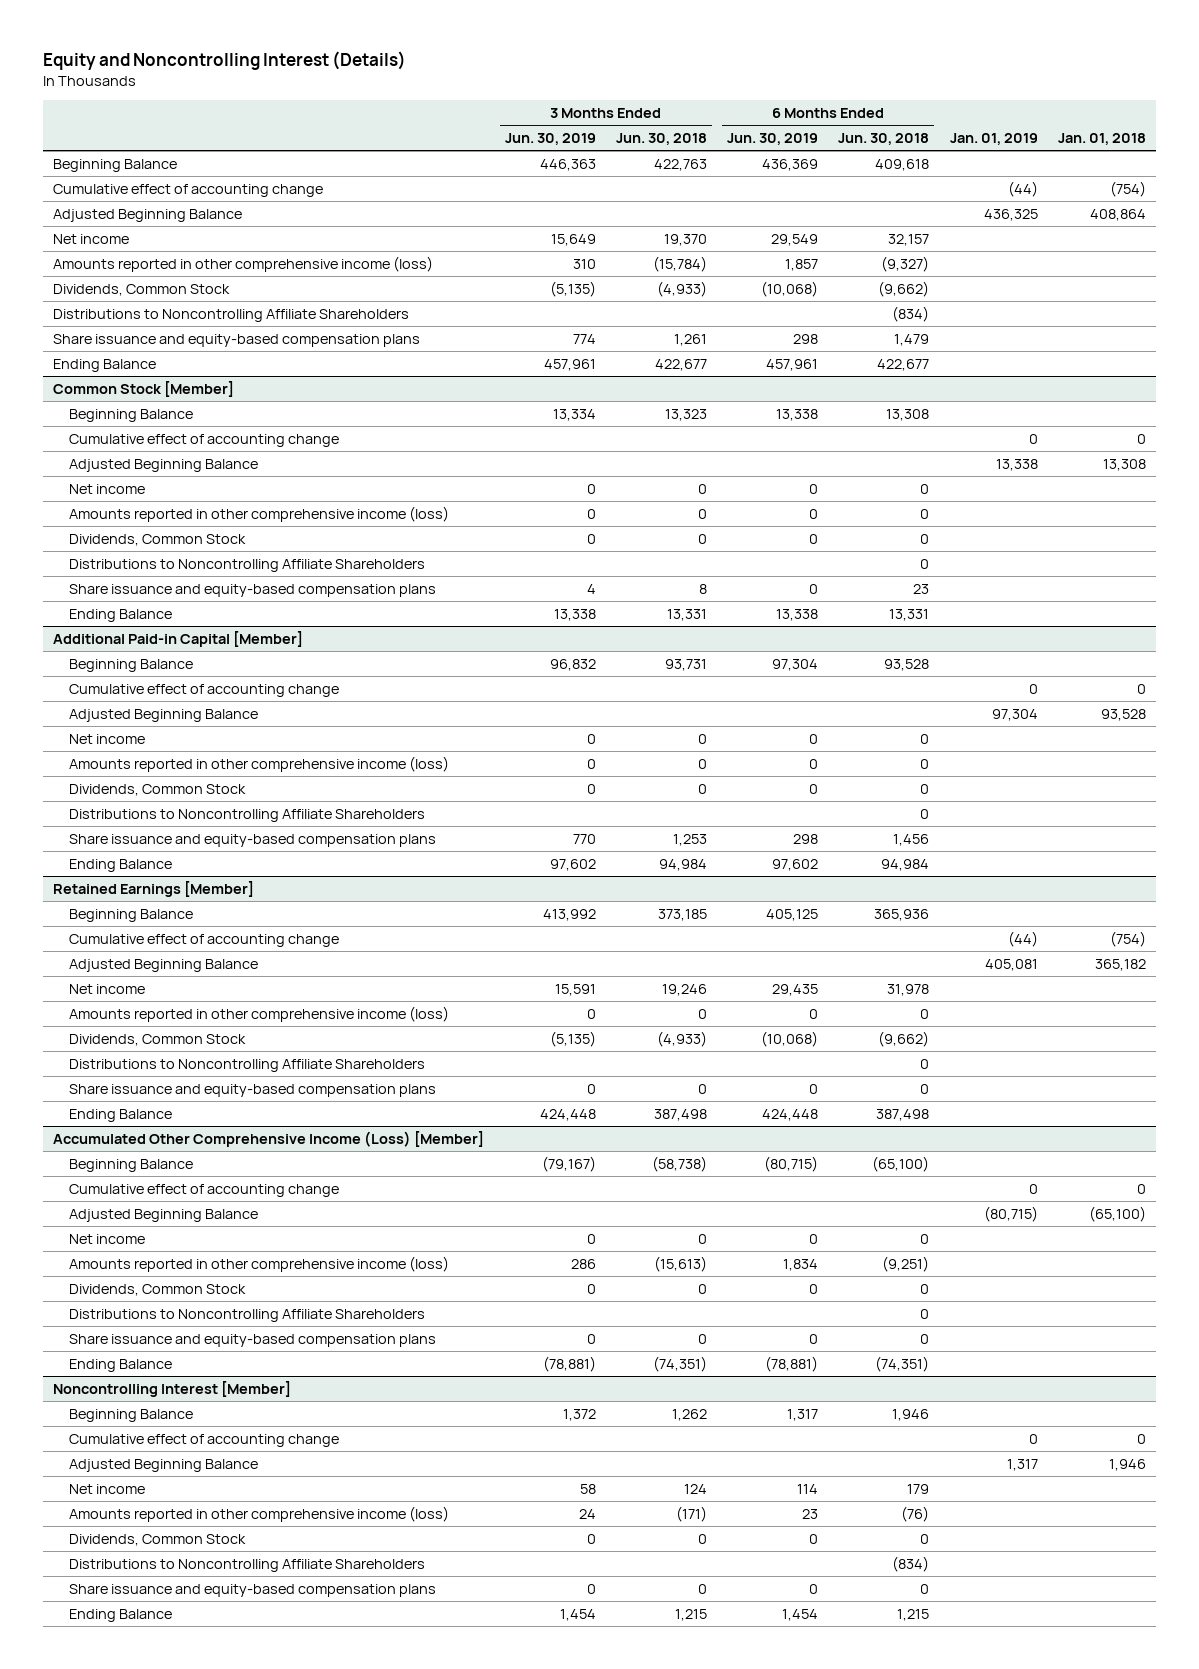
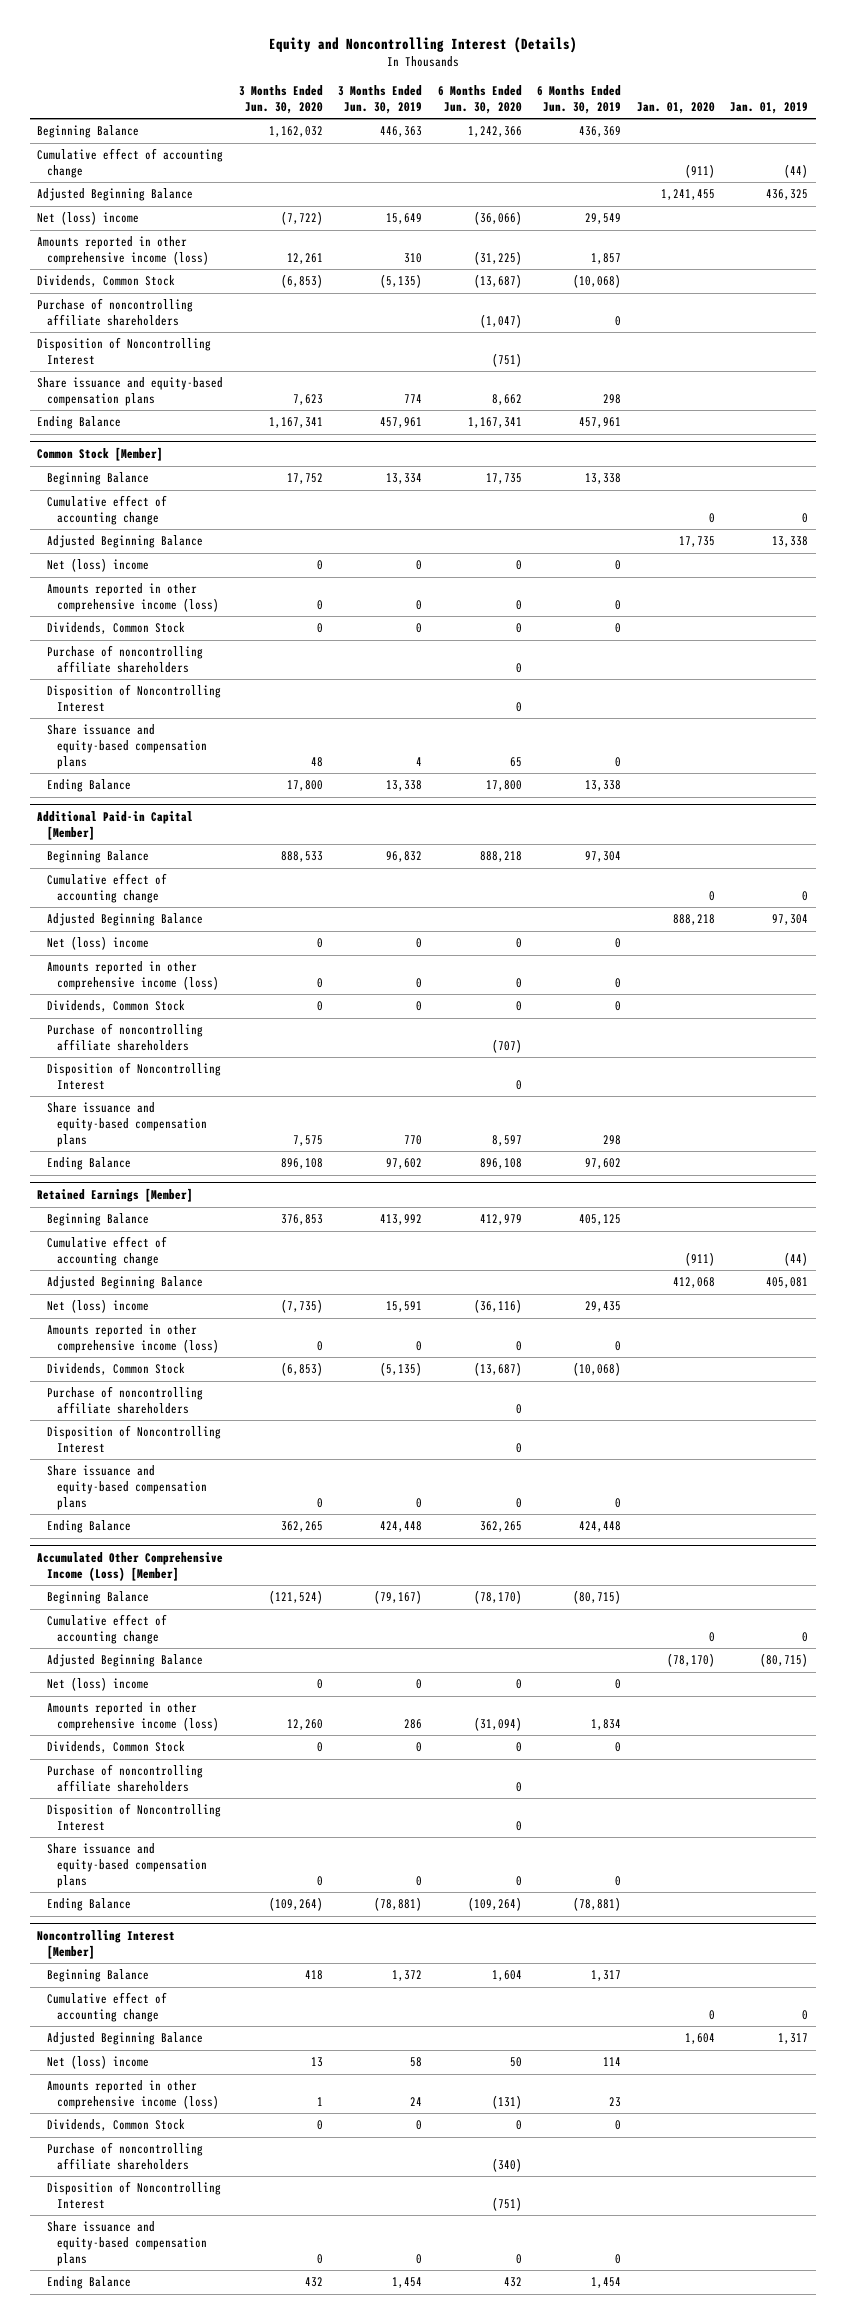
- | 3 Months Ended Jun. 30, 2019 | 3 Months Ended Jun. 30, 2018 | 6 Months Ended Jun. 30, 2019 | 6 Months Ended Jun. 30, 2018 | Jan. 01, 2019 | Jan. 01, 2018
+ | 3 Months Ended Jun. 30, 2020 | 3 Months Ended Jun. 30, 2019 | 6 Months Ended Jun. 30, 2020 | 6 Months Ended Jun. 30, 2019 | Jan. 01, 2020 | Jan. 01, 2019
- Net income | 15,649 | 19,370 | 29,549 | 32,157 | |
+ Net (loss) income | (7,722) | 15,649 | (36,066) | 29,549 | |
- Distributions to Noncontrolling Affiliate Shareholders | | | | (834) | |
+ Purchase of noncontrolling affiliate shareholders | | | (1,047) | 0 | |
+ Disposition of Noncontrolling Interest | | | (751) | | |
@ Common Stock [Member]
- Net income | 0 | 0 | 0 | 0 | |
+ Net (loss) income | 0 | 0 | 0 | 0 | |
- Distributions to Noncontrolling Affiliate Shareholders | | | | 0 | |
+ Purchase of noncontrolling affiliate shareholders | | | 0 | | |
+ Disposition of Noncontrolling Interest | | | 0 | | |
@ Additional Paid-in Capital [Member]
- Net income | 0 | 0 | 0 | 0 | |
+ Net (loss) income | 0 | 0 | 0 | 0 | |
- Distributions to Noncontrolling Affiliate Shareholders | | | | 0 | |
+ Purchase of noncontrolling affiliate shareholders | | | (707) | | |
+ Disposition of Noncontrolling Interest | | | 0 | | |
@ Retained Earnings [Member]
- Net income | 15,591 | 19,246 | 29,435 | 31,978 | |
+ Net (loss) income | (7,735) | 15,591 | (36,116) | 29,435 | |
- Distributions to Noncontrolling Affiliate Shareholders | | | | 0 | |
+ Purchase of noncontrolling affiliate shareholders | | | 0 | | |
+ Disposition of Noncontrolling Interest | | | 0 | | |
@ Accumulated Other Comprehensive Income (Loss) [Member]
- Net income | 0 | 0 | 0 | 0 | |
+ Net (loss) income | 0 | 0 | 0 | 0 | |
- Distributions to Noncontrolling Affiliate Shareholders | | | | 0 | |
+ Purchase of noncontrolling affiliate shareholders | | | 0 | | |
+ Disposition of Noncontrolling Interest | | | 0 | | |
@ Noncontrolling Interest [Member]
- Net income | 58 | 124 | 114 | 179 | |
+ Net (loss) income | 13 | 58 | 50 | 114 | |
- Distributions to Noncontrolling Affiliate Shareholders | | | | (834) | |
+ Purchase of noncontrolling affiliate shareholders | | | (340) | | |
+ Disposition of Noncontrolling Interest | | | (751) | | |

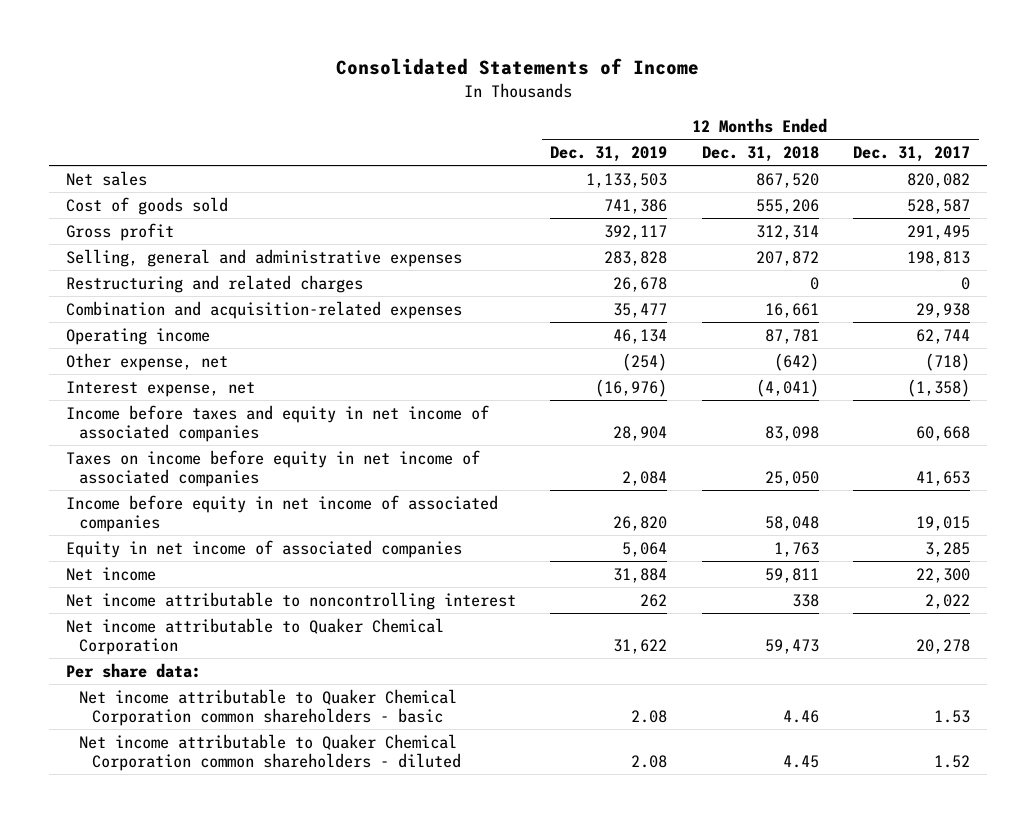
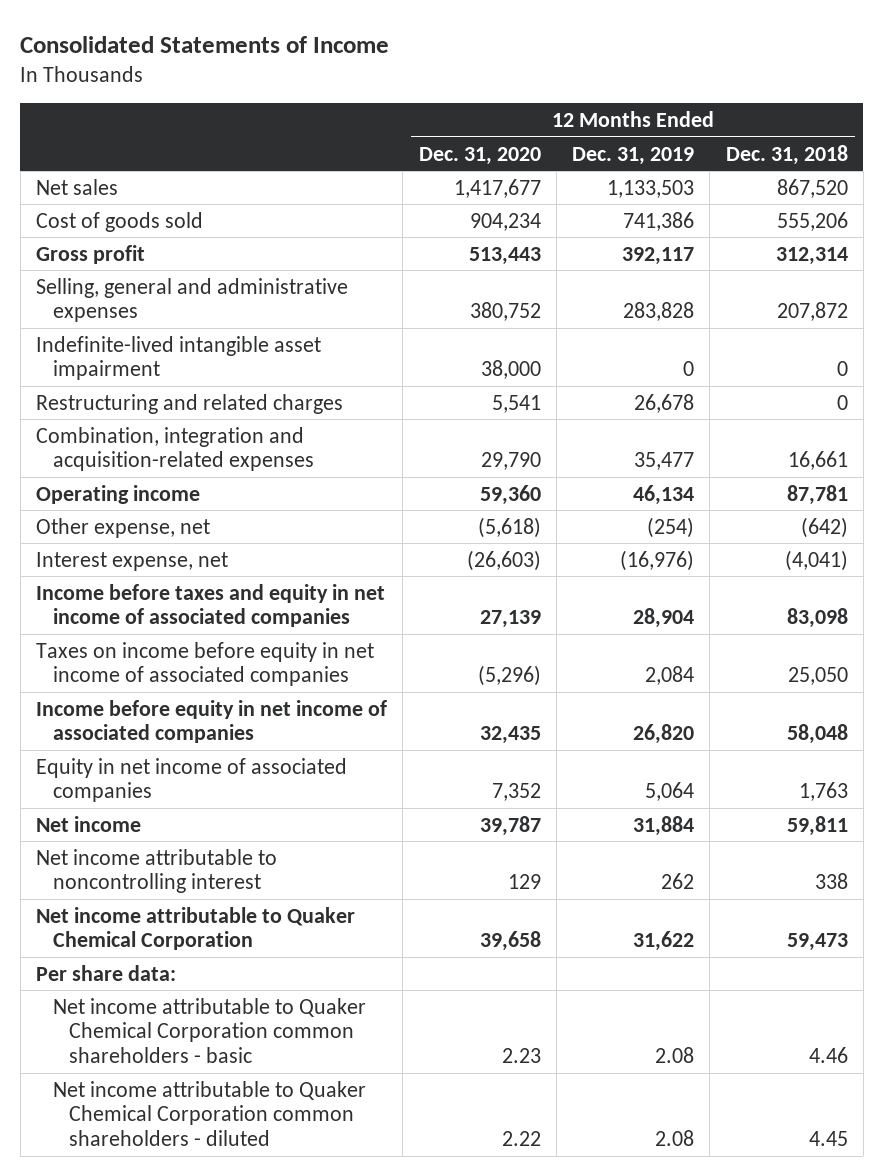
- | 12 Months Ended Dec. 31, 2019 | 12 Months Ended Dec. 31, 2018 | 12 Months Ended Dec. 31, 2017
+ | 12 Months Ended Dec. 31, 2020 | 12 Months Ended Dec. 31, 2019 | 12 Months Ended Dec. 31, 2018
+ Indefinite-lived intangible asset impairment | 38,000 | 0 | 0
- Combination and acquisition-related expenses | 35,477 | 16,661 | 29,938
+ Combination, integration and acquisition-related expenses | 29,790 | 35,477 | 16,661

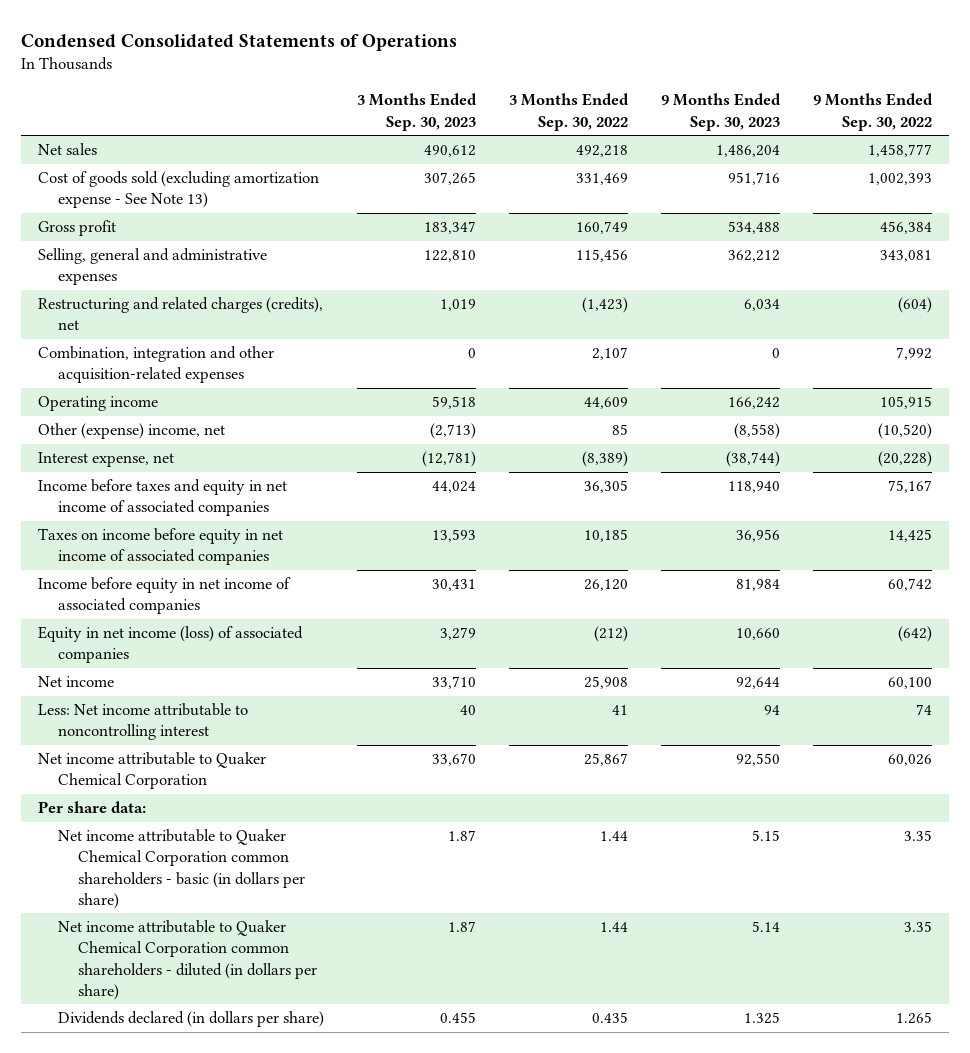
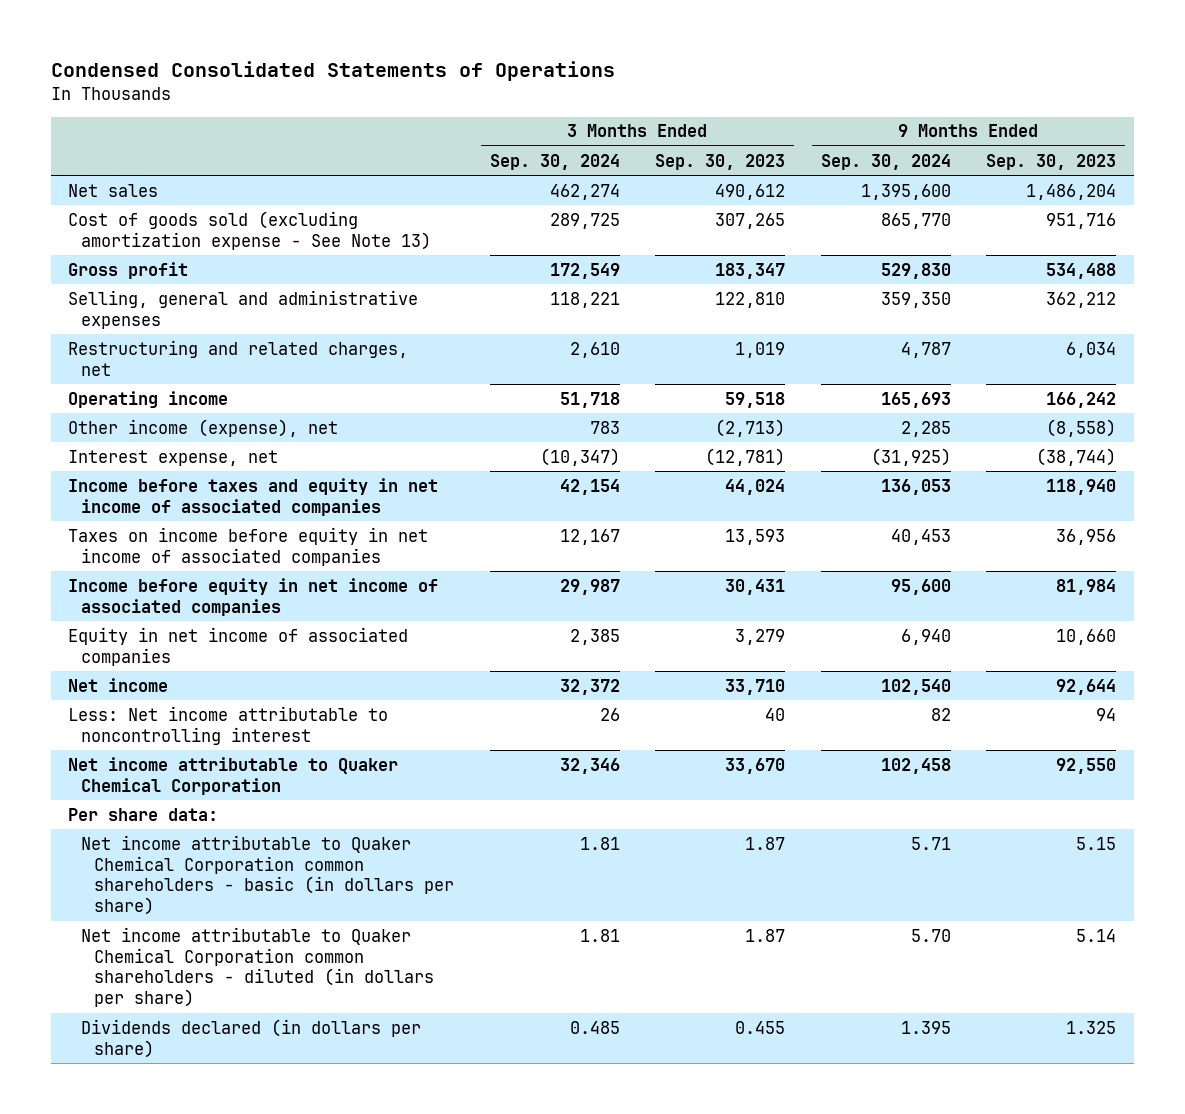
- | 3 Months Ended Sep. 30, 2023 | 3 Months Ended Sep. 30, 2022 | 9 Months Ended Sep. 30, 2023 | 9 Months Ended Sep. 30, 2022
+ | 3 Months Ended Sep. 30, 2024 | 3 Months Ended Sep. 30, 2023 | 9 Months Ended Sep. 30, 2024 | 9 Months Ended Sep. 30, 2023
- Restructuring and related charges (credits), net | 1,019 | (1,423) | 6,034 | (604)
- Combination, integration and other acquisition-related expenses | 0 | 2,107 | 0 | 7,992
+ Restructuring and related charges, net | 2,610 | 1,019 | 4,787 | 6,034
- Other (expense) income, net | (2,713) | 85 | (8,558) | (10,520)
+ Other income (expense), net | 783 | (2,713) | 2,285 | (8,558)
- Equity in net income (loss) of associated companies | 3,279 | (212) | 10,660 | (642)
+ Equity in net income of associated companies | 2,385 | 3,279 | 6,940 | 10,660

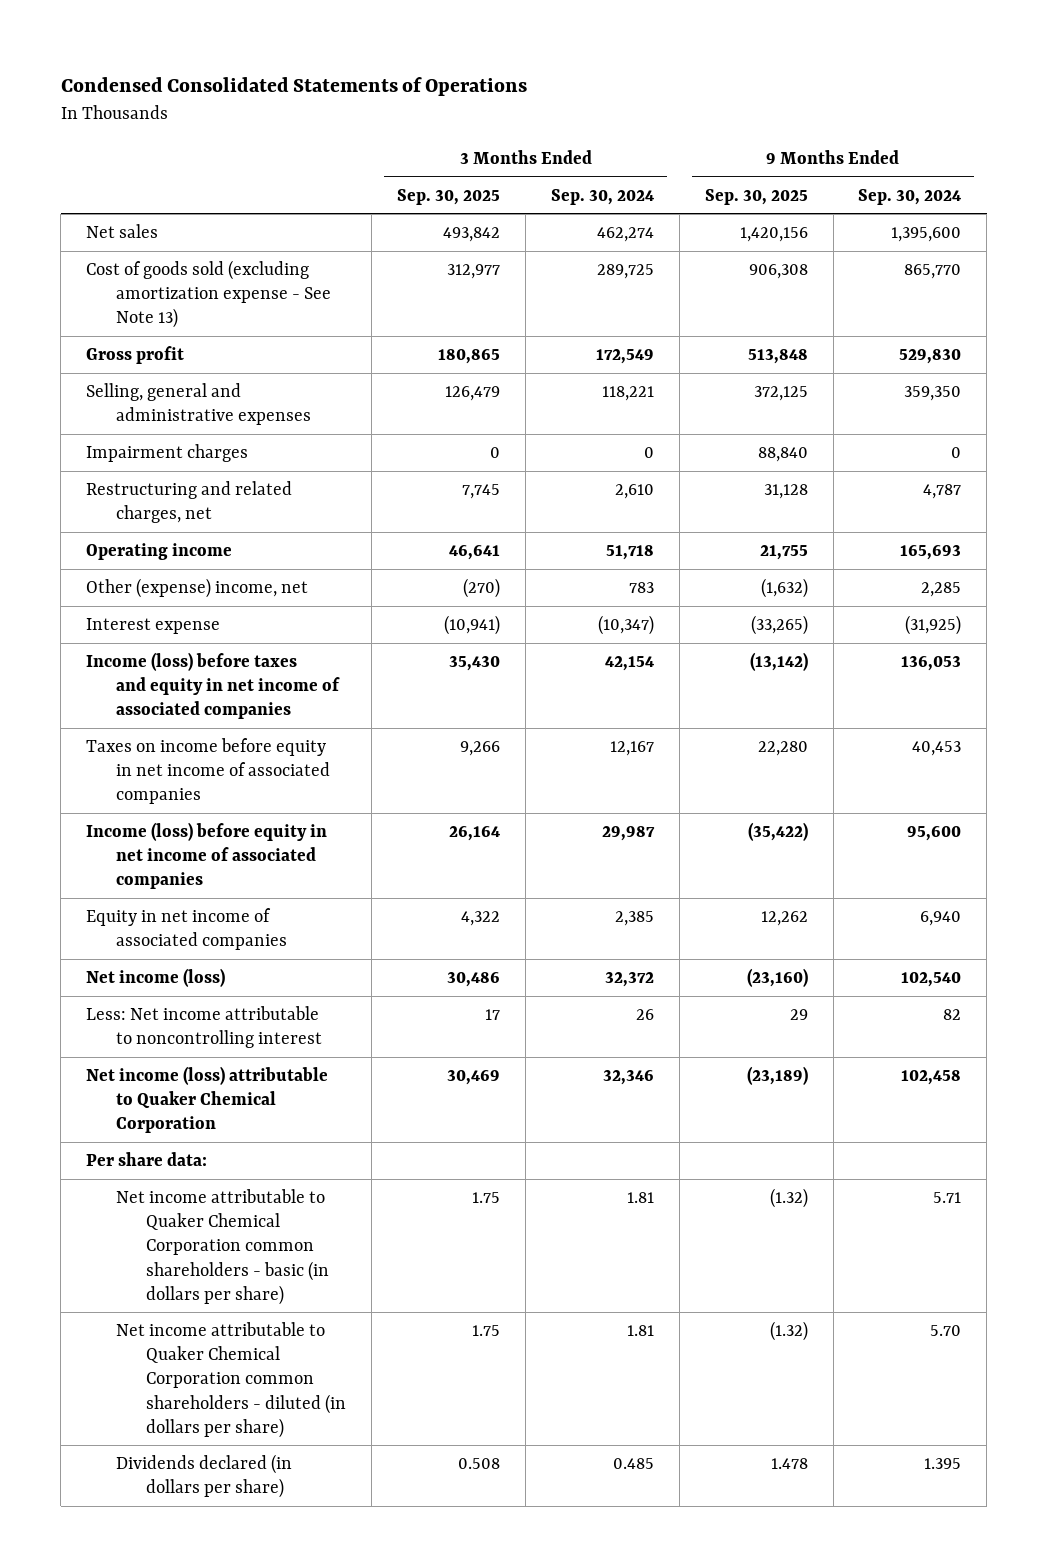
- | 3 Months Ended Sep. 30, 2024 | 3 Months Ended Sep. 30, 2023 | 9 Months Ended Sep. 30, 2024 | 9 Months Ended Sep. 30, 2023
+ | 3 Months Ended Sep. 30, 2025 | 3 Months Ended Sep. 30, 2024 | 9 Months Ended Sep. 30, 2025 | 9 Months Ended Sep. 30, 2024
+ Impairment charges | 0 | 0 | 88,840 | 0
- Other income (expense), net | 783 | (2,713) | 2,285 | (8,558)
- Interest expense, net | (10,347) | (12,781) | (31,925) | (38,744)
- Income before taxes and equity in net income of associated companies | 42,154 | 44,024 | 136,053 | 118,940
+ Other (expense) income, net | (270) | 783 | (1,632) | 2,285
+ Interest expense | (10,941) | (10,347) | (33,265) | (31,925)
+ Income (loss) before taxes and equity in net income of associated companies | 35,430 | 42,154 | (13,142) | 136,053
- Income before equity in net income of associated companies | 29,987 | 30,431 | 95,600 | 81,984
+ Income (loss) before equity in net income of associated companies | 26,164 | 29,987 | (35,422) | 95,600
- Net income | 32,372 | 33,710 | 102,540 | 92,644
+ Net income (loss) | 30,486 | 32,372 | (23,160) | 102,540
- Net income attributable to Quaker Chemical Corporation | 32,346 | 33,670 | 102,458 | 92,550
+ Net income (loss) attributable to Quaker Chemical Corporation | 30,469 | 32,346 | (23,189) | 102,458

